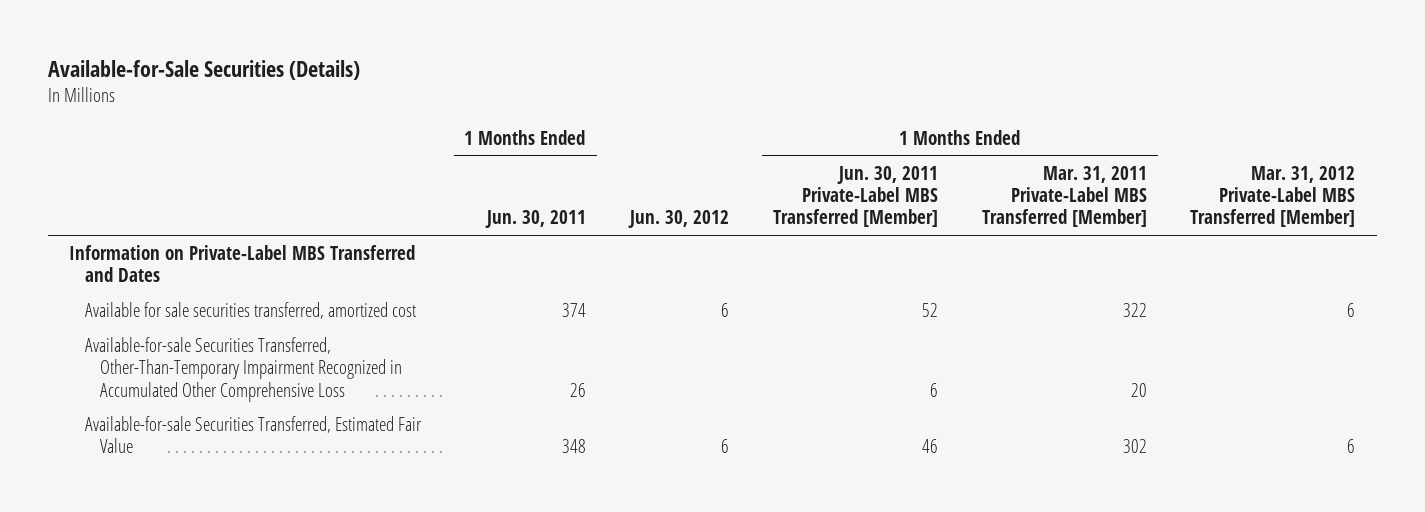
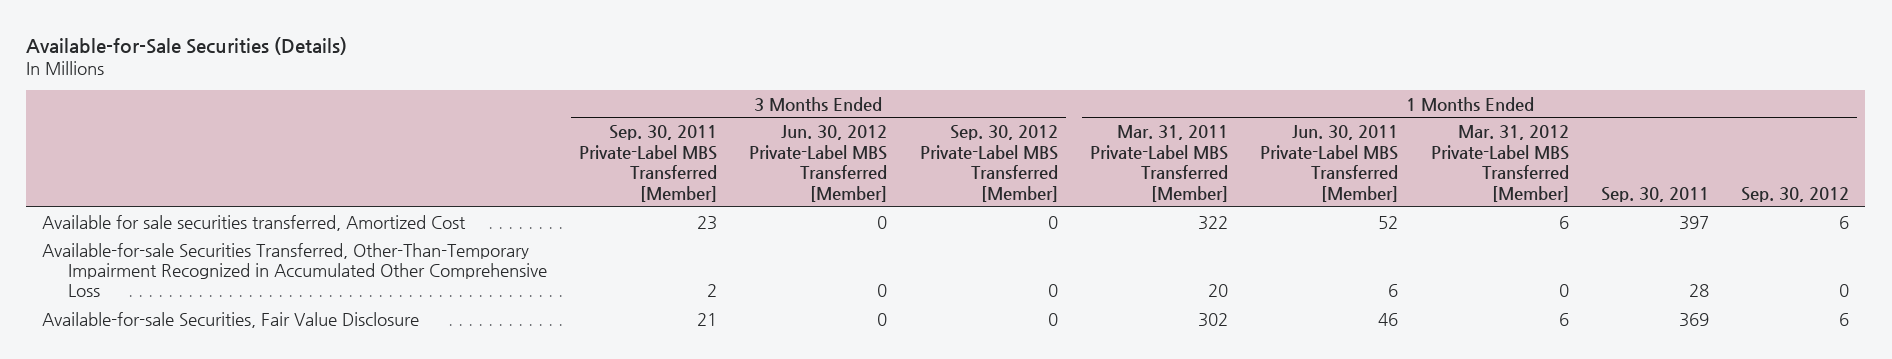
- | 1 Months Ended Jun. 30, 2011 | Jun. 30, 2012 | 1 Months Ended Jun. 30, 2011 Private-Label MBS Transferred [Member] | 1 Months Ended Mar. 31, 2011 Private-Label MBS Transferred [Member] | Mar. 31, 2012 Private-Label MBS Transferred [Member]
+ | 3 Months Ended Sep. 30, 2011 Private-Label MBS Transferred [Member] | 3 Months Ended Jun. 30, 2012 Private-Label MBS Transferred [Member] | 3 Months Ended Sep. 30, 2012 Private-Label MBS Transferred [Member] | 1 Months Ended Mar. 31, 2011 Private-Label MBS Transferred [Member] | 1 Months Ended Jun. 30, 2011 Private-Label MBS Transferred [Member] | 1 Months Ended Mar. 31, 2012 Private-Label MBS Transferred [Member] | 1 Months Ended Sep. 30, 2011 | 1 Months Ended Sep. 30, 2012
- Information on Private-Label MBS Transferred and Dates
- Available for sale securities transferred, amortized cost | 374 | 6 | 52 | 322 | 6
+ Available for sale securities transferred, Amortized Cost | 23 | 0 | 0 | 322 | 52 | 6 | 397 | 6
- Available-for-sale Securities Transferred, Estimated Fair Value | 348 | 6 | 46 | 302 | 6
+ Available-for-sale Securities, Fair Value Disclosure | 21 | 0 | 0 | 302 | 46 | 6 | 369 | 6

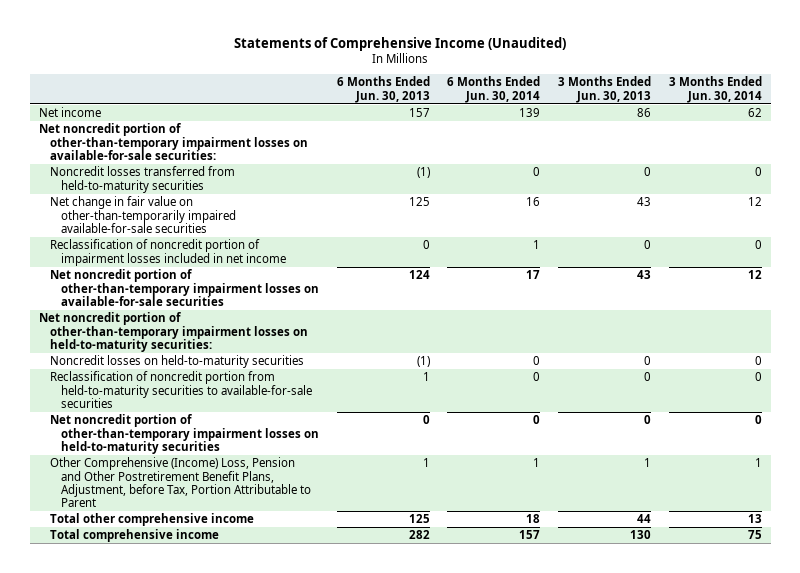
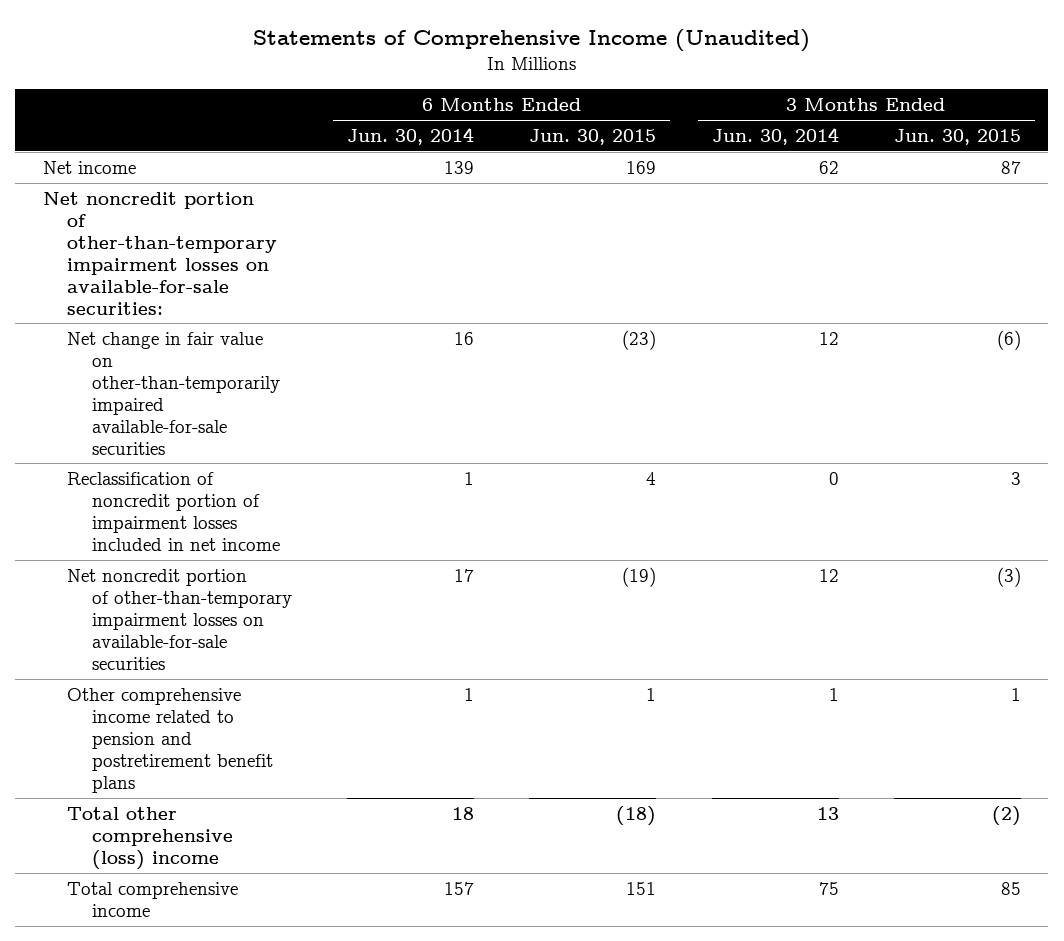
- | 6 Months Ended Jun. 30, 2013 | 6 Months Ended Jun. 30, 2014 | 3 Months Ended Jun. 30, 2013 | 3 Months Ended Jun. 30, 2014
+ | 6 Months Ended Jun. 30, 2014 | 6 Months Ended Jun. 30, 2015 | 3 Months Ended Jun. 30, 2014 | 3 Months Ended Jun. 30, 2015
- Noncredit losses transferred from held-to-maturity securities | (1) | 0 | 0 | 0
- Net noncredit portion of other-than-temporary impairment losses on held-to-maturity securities:
- Noncredit losses on held-to-maturity securities | (1) | 0 | 0 | 0
- Reclassification of noncredit portion from held-to-maturity securities to available-for-sale securities | 1 | 0 | 0 | 0
- Net noncredit portion of other-than-temporary impairment losses on held-to-maturity securities | 0 | 0 | 0 | 0
- Other Comprehensive (Income) Loss, Pension and Other Postretirement Benefit Plans, Adjustment, before Tax, Portion Attributable to Parent | 1 | 1 | 1 | 1
- Total other comprehensive income | 125 | 18 | 44 | 13
+ Other comprehensive income related to pension and postretirement benefit plans | 1 | 1 | 1 | 1
+ Total other comprehensive (loss) income | 18 | (18) | 13 | (2)

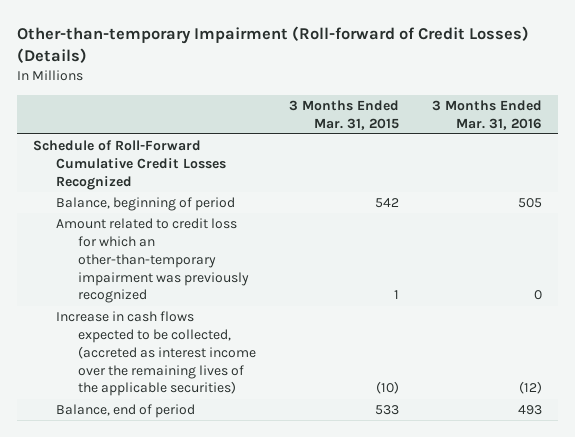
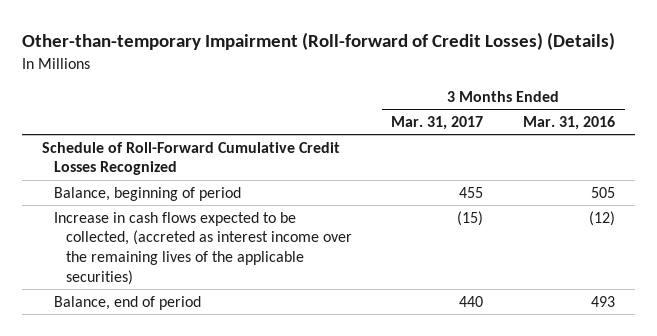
- | 3 Months Ended Mar. 31, 2015 | 3 Months Ended Mar. 31, 2016
+ | 3 Months Ended Mar. 31, 2017 | 3 Months Ended Mar. 31, 2016
- Amount related to credit loss for which an other-than-temporary impairment was previously recognized | 1 | 0

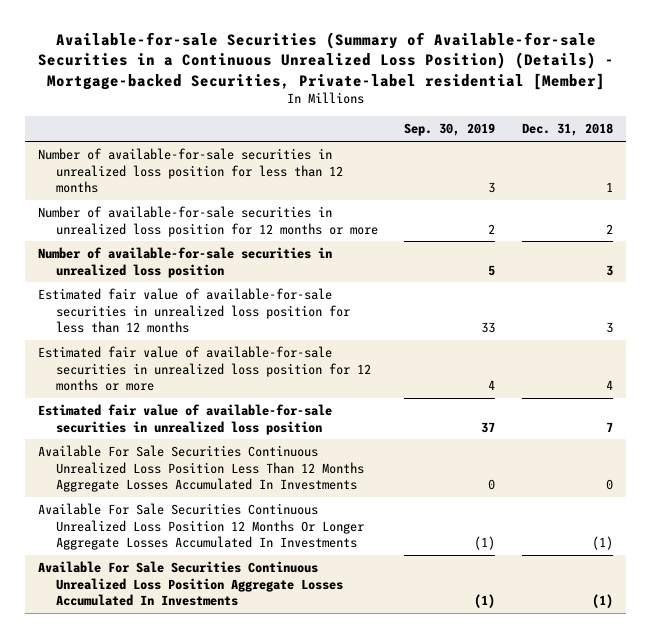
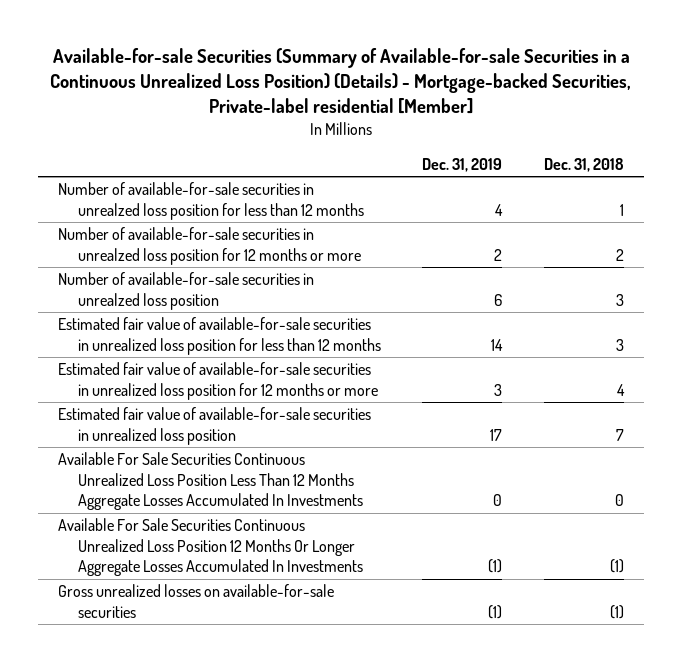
- | Sep. 30, 2019 | Dec. 31, 2018
+ | Dec. 31, 2019 | Dec. 31, 2018
- Number of available-for-sale securities in unrealized loss position for less than 12 months | 3 | 1
- Number of available-for-sale securities in unrealized loss position for 12 months or more | 2 | 2
- Number of available-for-sale securities in unrealized loss position | 5 | 3
+ Number of available-for-sale securities in unrealzed loss position for less than 12 months | 4 | 1
+ Number of available-for-sale securities in unrealzed loss position for 12 months or more | 2 | 2
+ Number of available-for-sale securities in unrealzed loss position | 6 | 3
- Available For Sale Securities Continuous Unrealized Loss Position Aggregate Losses Accumulated In Investments | (1) | (1)
+ Gross unrealized losses on available-for-sale securities | (1) | (1)

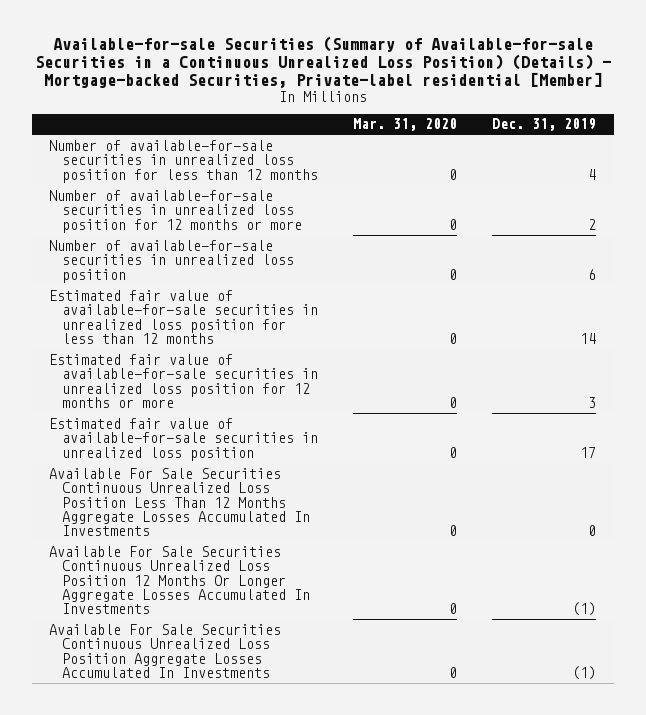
- | Dec. 31, 2019 | Dec. 31, 2018
+ | Mar. 31, 2020 | Dec. 31, 2019
- Number of available-for-sale securities in unrealzed loss position for less than 12 months | 4 | 1
- Number of available-for-sale securities in unrealzed loss position for 12 months or more | 2 | 2
- Number of available-for-sale securities in unrealzed loss position | 6 | 3
+ Number of available-for-sale securities in unrealized loss position for less than 12 months | 0 | 4
+ Number of available-for-sale securities in unrealized loss position for 12 months or more | 0 | 2
+ Number of available-for-sale securities in unrealized loss position | 0 | 6
- Gross unrealized losses on available-for-sale securities | (1) | (1)
+ Available For Sale Securities Continuous Unrealized Loss Position Aggregate Losses Accumulated In Investments | 0 | (1)

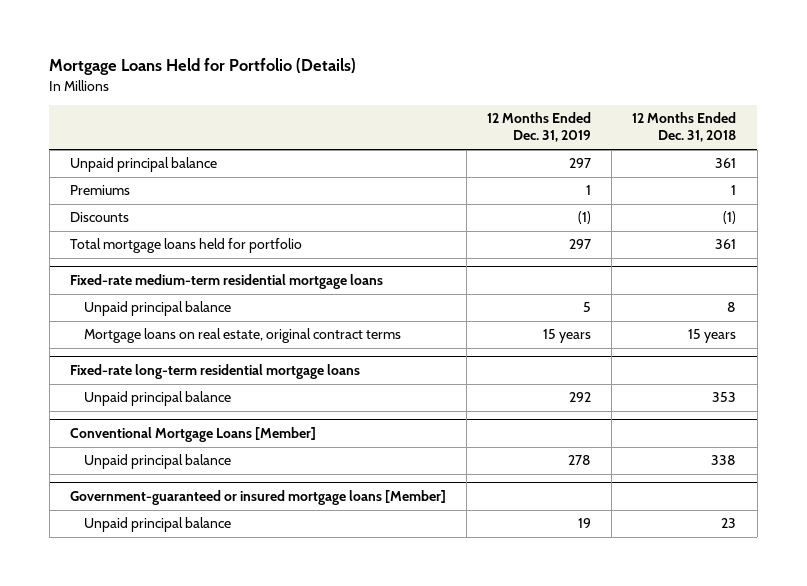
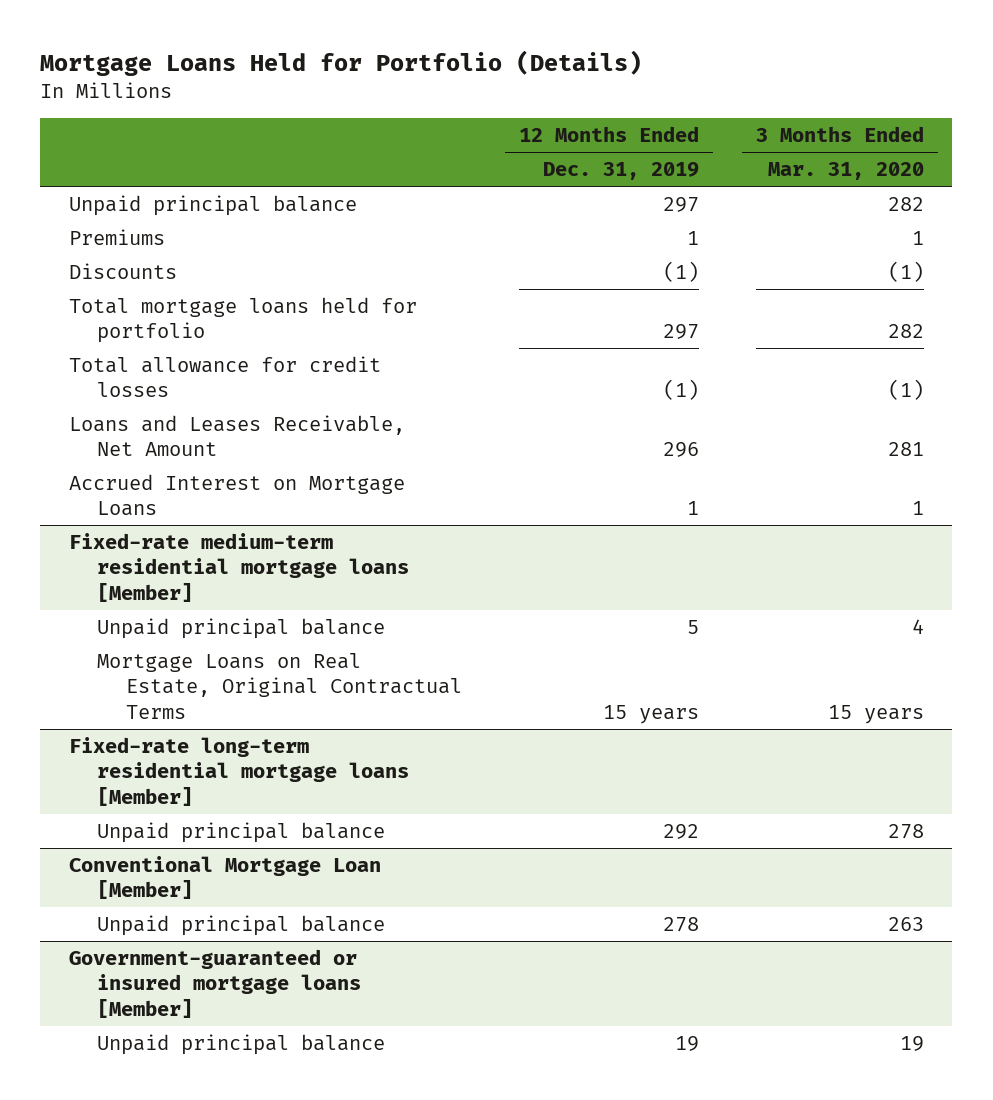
- | 12 Months Ended Dec. 31, 2019 | 12 Months Ended Dec. 31, 2018
+ | 12 Months Ended Dec. 31, 2019 | 3 Months Ended Mar. 31, 2020
- Fixed-rate medium-term residential mortgage loans
+ Total allowance for credit losses | (1) | (1)
+ Loans and Leases Receivable, Net Amount | 296 | 281
+ Accrued Interest on Mortgage Loans | 1 | 1
+ Fixed-rate medium-term residential mortgage loans [Member]
- Mortgage loans on real estate, original contract terms | 15 years | 15 years
- Fixed-rate long-term residential mortgage loans
+ Mortgage Loans on Real Estate, Original Contractual Terms | 15 years | 15 years
+ Fixed-rate long-term residential mortgage loans [Member]
- Conventional Mortgage Loans [Member]
+ Conventional Mortgage Loan [Member]

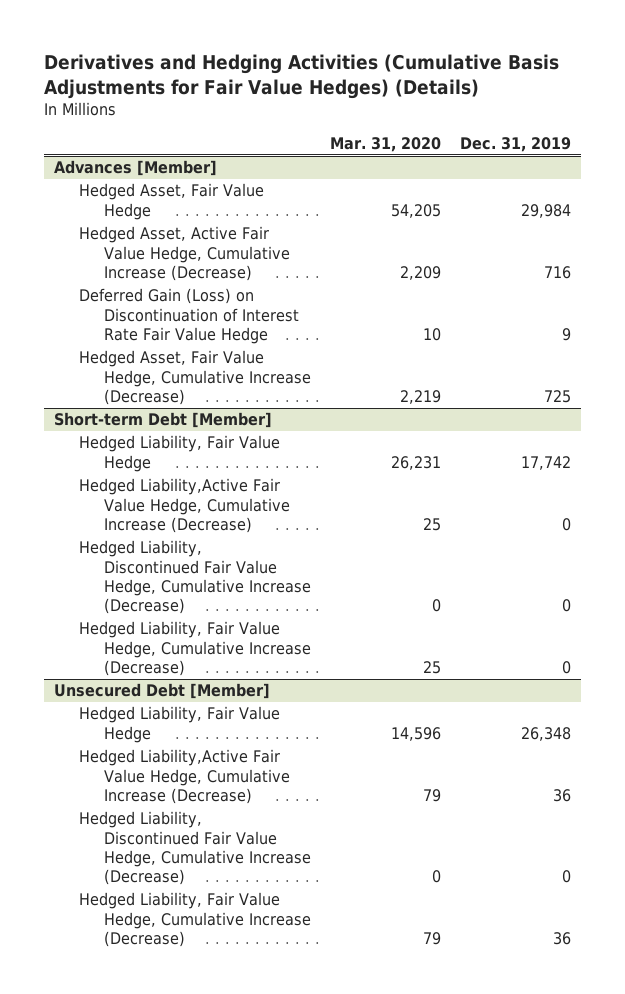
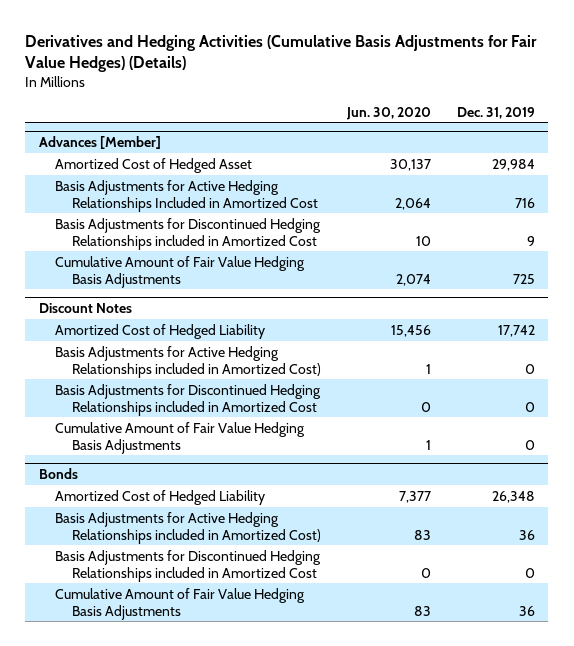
- | Mar. 31, 2020 | Dec. 31, 2019
+ | Jun. 30, 2020 | Dec. 31, 2019
@ Advances [Member]
- Hedged Asset, Fair Value Hedge | 54,205 | 29,984
- Hedged Asset, Active Fair Value Hedge, Cumulative Increase (Decrease) | 2,209 | 716
- Deferred Gain (Loss) on Discontinuation of Interest Rate Fair Value Hedge | 10 | 9
- Hedged Asset, Fair Value Hedge, Cumulative Increase (Decrease) | 2,219 | 725
- Short-term Debt [Member]
- Hedged Liability, Fair Value Hedge | 26,231 | 17,742
- Hedged Liability,Active Fair Value Hedge, Cumulative Increase (Decrease) | 25 | 0
- Hedged Liability, Discontinued Fair Value Hedge, Cumulative Increase (Decrease) | 0 | 0
- Hedged Liability, Fair Value Hedge, Cumulative Increase (Decrease) | 25 | 0
- Unsecured Debt [Member]
- Hedged Liability, Fair Value Hedge | 14,596 | 26,348
- Hedged Liability,Active Fair Value Hedge, Cumulative Increase (Decrease) | 79 | 36
- Hedged Liability, Discontinued Fair Value Hedge, Cumulative Increase (Decrease) | 0 | 0
- Hedged Liability, Fair Value Hedge, Cumulative Increase (Decrease) | 79 | 36
@ Advances [Member]
+ Amortized Cost of Hedged Asset | 30,137 | 29,984
+ Basis Adjustments for Active Hedging Relationships Included in Amortized Cost | 2,064 | 716
+ Basis Adjustments for Discontinued Hedging Relationships included in Amortized Cost | 10 | 9
+ Cumulative Amount of Fair Value Hedging Basis Adjustments | 2,074 | 725
+ Discount Notes
+ Amortized Cost of Hedged Liability | 15,456 | 17,742
+ Basis Adjustments for Active Hedging Relationships included in Amortized Cost) | 1 | 0
+ Basis Adjustments for Discontinued Hedging Relationships included in Amortized Cost | 0 | 0
+ Cumulative Amount of Fair Value Hedging Basis Adjustments | 1 | 0
+ Bonds
+ Amortized Cost of Hedged Liability | 7,377 | 26,348
+ Basis Adjustments for Active Hedging Relationships included in Amortized Cost) | 83 | 36
+ Basis Adjustments for Discontinued Hedging Relationships included in Amortized Cost | 0 | 0
+ Cumulative Amount of Fair Value Hedging Basis Adjustments | 83 | 36

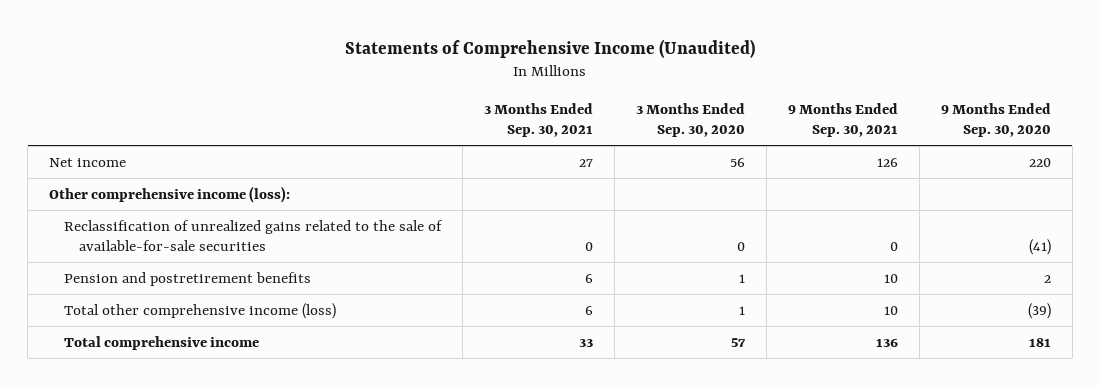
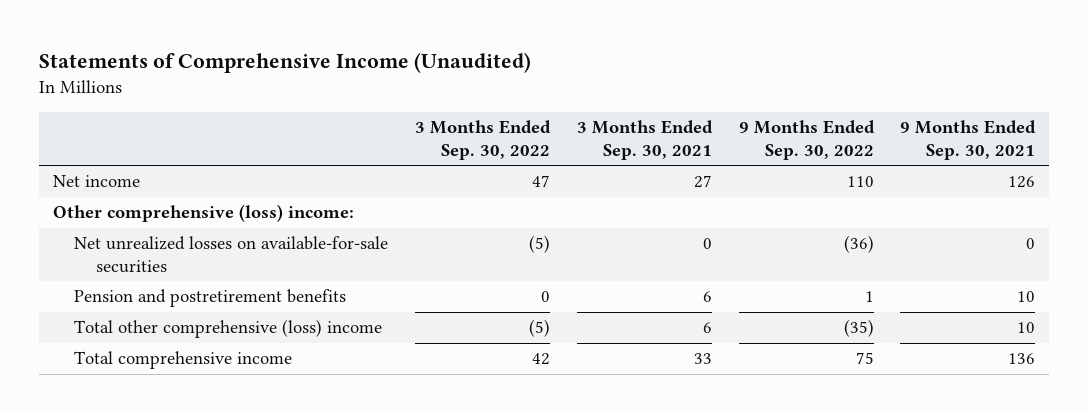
- | 3 Months Ended Sep. 30, 2021 | 3 Months Ended Sep. 30, 2020 | 9 Months Ended Sep. 30, 2021 | 9 Months Ended Sep. 30, 2020
+ | 3 Months Ended Sep. 30, 2022 | 3 Months Ended Sep. 30, 2021 | 9 Months Ended Sep. 30, 2022 | 9 Months Ended Sep. 30, 2021
- Other comprehensive income (loss):
- Reclassification of unrealized gains related to the sale of available-for-sale securities | 0 | 0 | 0 | (41)
+ Other comprehensive (loss) income:
+ Net unrealized losses on available-for-sale securities | (5) | 0 | (36) | 0
- Total other comprehensive income (loss) | 6 | 1 | 10 | (39)
+ Total other comprehensive (loss) income | (5) | 6 | (35) | 10

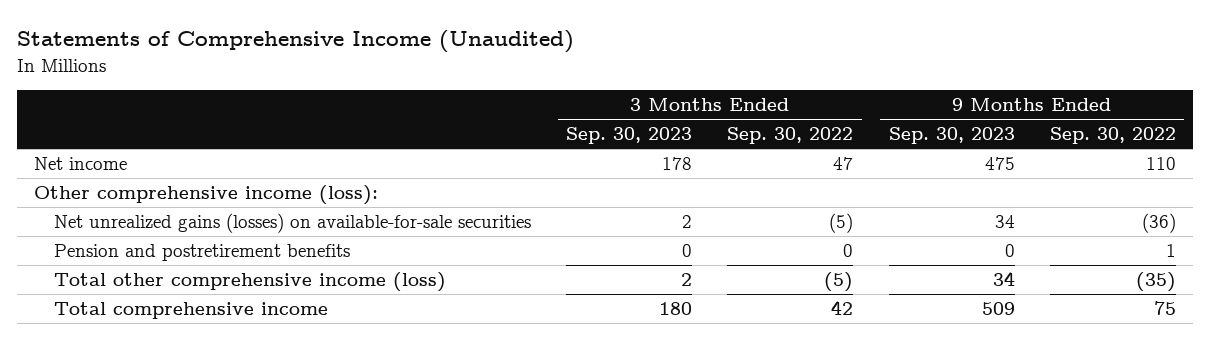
- | 3 Months Ended Sep. 30, 2022 | 3 Months Ended Sep. 30, 2021 | 9 Months Ended Sep. 30, 2022 | 9 Months Ended Sep. 30, 2021
+ | 3 Months Ended Sep. 30, 2023 | 3 Months Ended Sep. 30, 2022 | 9 Months Ended Sep. 30, 2023 | 9 Months Ended Sep. 30, 2022
- Other comprehensive (loss) income:
- Net unrealized losses on available-for-sale securities | (5) | 0 | (36) | 0
+ Other comprehensive income (loss):
+ Net unrealized gains (losses) on available-for-sale securities | 2 | (5) | 34 | (36)
- Total other comprehensive (loss) income | (5) | 6 | (35) | 10
+ Total other comprehensive income (loss) | 2 | (5) | 34 | (35)

